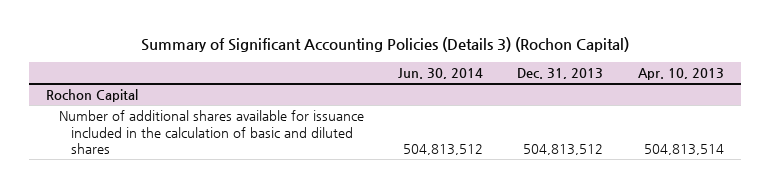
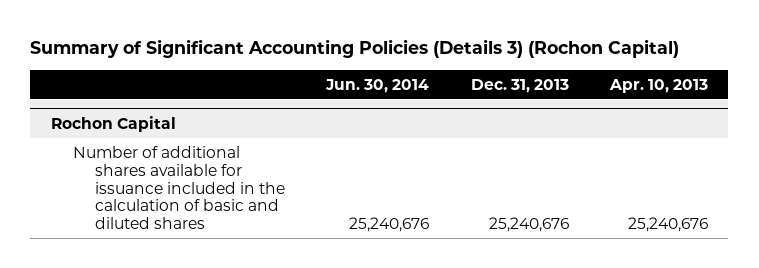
@ Rochon Capital
- Number of additional shares available for issuance included in the calculation of basic and diluted shares | 504,813,512 | 504,813,512 | 504,813,514
+ Number of additional shares available for issuance included in the calculation of basic and diluted shares | 25,240,676 | 25,240,676 | 25,240,676

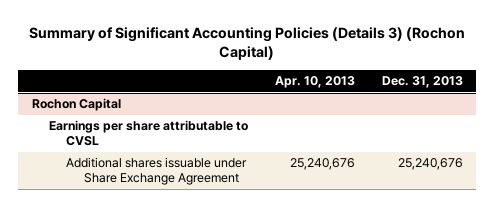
- | Jun. 30, 2014 | Dec. 31, 2013 | Apr. 10, 2013
+ | Apr. 10, 2013 | Dec. 31, 2013
@ Rochon Capital
- Number of additional shares available for issuance included in the calculation of basic and diluted shares | 25,240,676 | 25,240,676 | 25,240,676
+ Earnings per share attributable to CVSL
+ Additional shares issuable under Share Exchange Agreement | 25,240,676 | 25,240,676

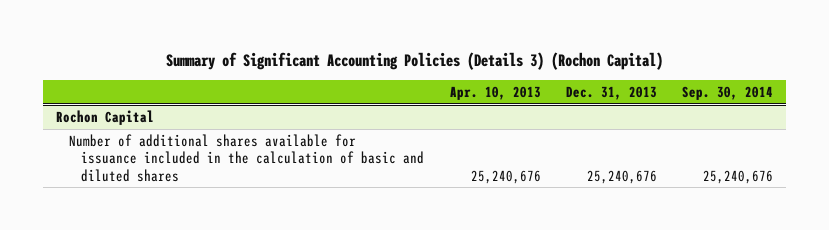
- | Apr. 10, 2013 | Dec. 31, 2013
+ | Apr. 10, 2013 | Dec. 31, 2013 | Sep. 30, 2014
@ Rochon Capital
- Earnings per share attributable to CVSL
- Additional shares issuable under Share Exchange Agreement | 25,240,676 | 25,240,676
+ Number of additional shares available for issuance included in the calculation of basic and diluted shares | 25,240,676 | 25,240,676 | 25,240,676

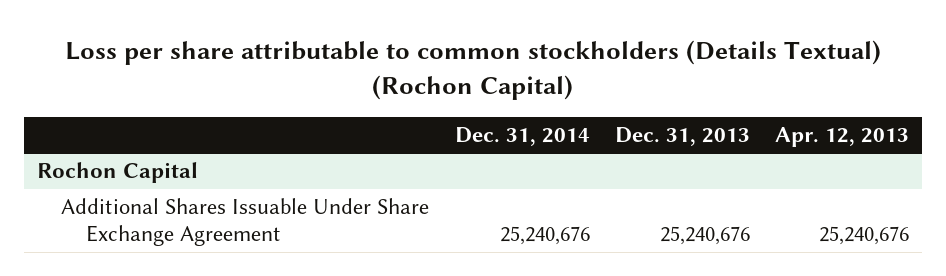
- Summary of Significant Accounting Policies (Details 3) (Rochon Capital)
+ Loss per share attributable to common stockholders (Details Textual) (Rochon Capital)
- | Apr. 10, 2013 | Dec. 31, 2013 | Sep. 30, 2014
+ | Dec. 31, 2014 | Dec. 31, 2013 | Apr. 12, 2013
@ Rochon Capital
- Number of additional shares available for issuance included in the calculation of basic and diluted shares | 25,240,676 | 25,240,676 | 25,240,676
+ Additional Shares Issuable Under Share Exchange Agreement | 25,240,676 | 25,240,676 | 25,240,676

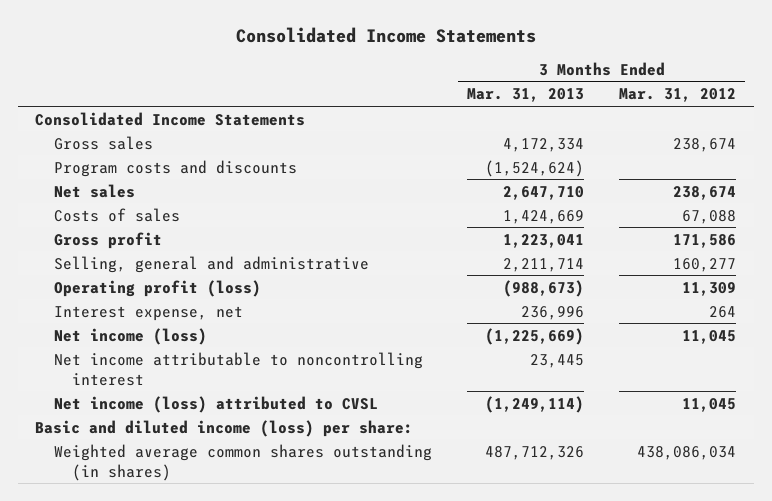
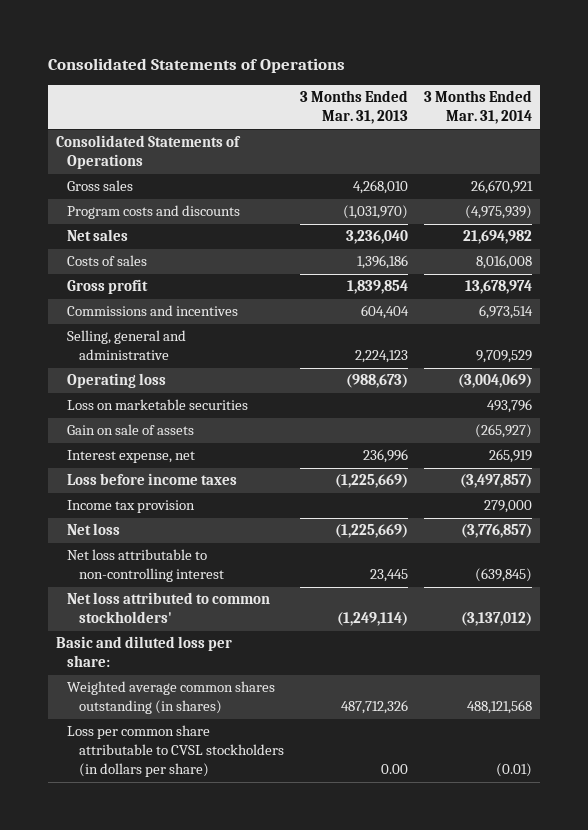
- Consolidated Income Statements
+ Consolidated Statements of Operations
- | 3 Months Ended Mar. 31, 2013 | 3 Months Ended Mar. 31, 2012
+ | 3 Months Ended Mar. 31, 2013 | 3 Months Ended Mar. 31, 2014
- Consolidated Income Statements
- Gross sales | 4,172,334 | 238,674
- Program costs and discounts | (1,524,624) |
- Net sales | 2,647,710 | 238,674
- Costs of sales | 1,424,669 | 67,088
- Gross profit | 1,223,041 | 171,586
- Selling, general and administrative | 2,211,714 | 160,277
- Operating profit (loss) | (988,673) | 11,309
+ Consolidated Statements of Operations
+ Gross sales | 4,268,010 | 26,670,921
+ Program costs and discounts | (1,031,970) | (4,975,939)
+ Net sales | 3,236,040 | 21,694,982
+ Costs of sales | 1,396,186 | 8,016,008
+ Gross profit | 1,839,854 | 13,678,974
+ Commissions and incentives | 604,404 | 6,973,514
+ Selling, general and administrative | 2,224,123 | 9,709,529
+ Operating loss | (988,673) | (3,004,069)
+ Loss on marketable securities | | 493,796
+ Gain on sale of assets | | (265,927)
- Net income (loss) | (1,225,669) | 11,045
- Net income attributable to noncontrolling interest | 23,445 |
- Net income (loss) attributed to CVSL | (1,249,114) | 11,045
- Basic and diluted income (loss) per share:
+ Loss before income taxes | (1,225,669) | (3,497,857)
+ Income tax provision | | 279,000
+ Net loss | (1,225,669) | (3,776,857)
+ Net loss attributable to non-controlling interest | 23,445 | (639,845)
+ Net loss attributed to common stockholders' | (1,249,114) | (3,137,012)
+ Basic and diluted loss per share:
+ Loss per common share attributable to CVSL stockholders (in dollars per share) | 0.00 | (0.01)

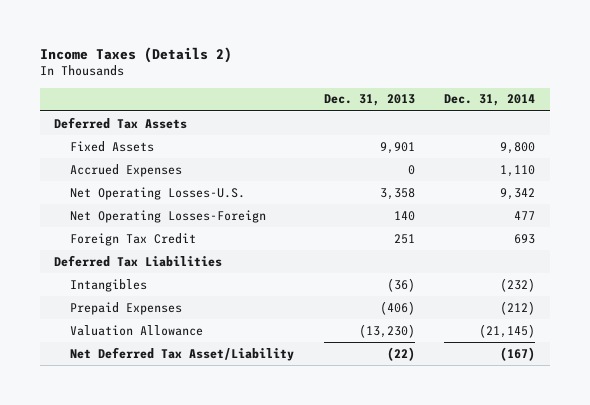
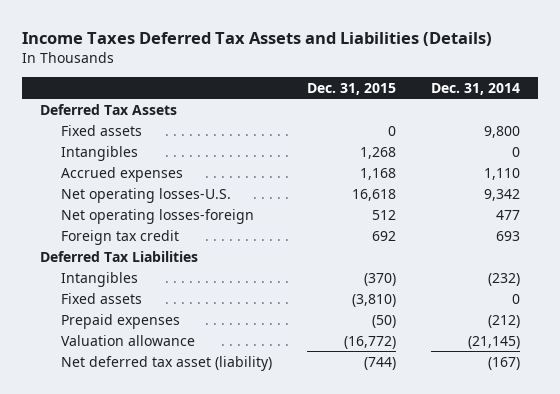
- Income Taxes (Details 2)
+ Income Taxes Deferred Tax Assets and Liabilities (Details)
- | Dec. 31, 2013 | Dec. 31, 2014
+ | Dec. 31, 2015 | Dec. 31, 2014
- Fixed Assets | 9,901 | 9,800
- Accrued Expenses | 0 | 1,110
- Net Operating Losses-U.S. | 3,358 | 9,342
- Net Operating Losses-Foreign | 140 | 477
- Foreign Tax Credit | 251 | 693
+ Fixed assets | 0 | 9,800
+ Intangibles | 1,268 | 0
+ Accrued expenses | 1,168 | 1,110
+ Net operating losses-U.S. | 16,618 | 9,342
+ Net operating losses-foreign | 512 | 477
+ Foreign tax credit | 692 | 693
- Prepaid Expenses | (406) | (212)
- Valuation Allowance | (13,230) | (21,145)
- Net Deferred Tax Asset/Liability | (22) | (167)
+ Fixed assets | (3,810) | 0
+ Prepaid expenses | (50) | (212)
+ Valuation allowance | (16,772) | (21,145)
+ Net deferred tax asset (liability) | (744) | (167)

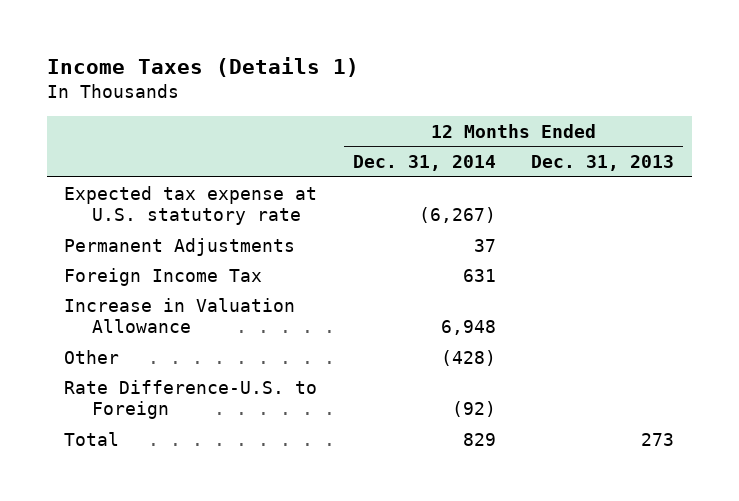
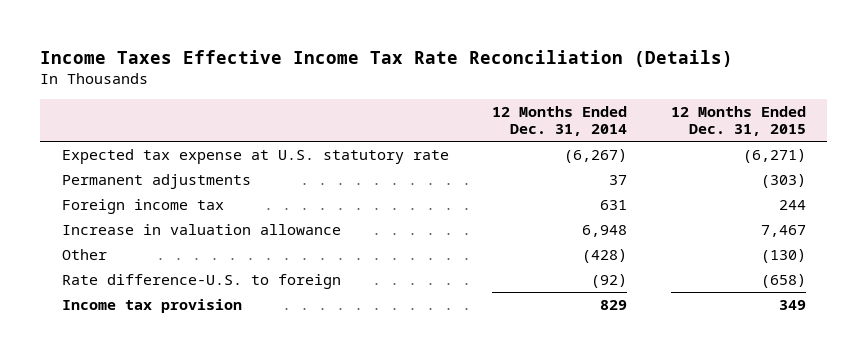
- Income Taxes (Details 1)
+ Income Taxes Effective Income Tax Rate Reconciliation (Details)
- | 12 Months Ended Dec. 31, 2014 | 12 Months Ended Dec. 31, 2013
+ | 12 Months Ended Dec. 31, 2014 | 12 Months Ended Dec. 31, 2015
- Permanent Adjustments | 37 |
- Foreign Income Tax | 631 |
- Increase in Valuation Allowance | 6,948 |
+ Permanent adjustments | 37 | (303)
+ Foreign income tax | 631 | 244
+ Increase in valuation allowance | 6,948 | 7,467
- Rate Difference-U.S. to Foreign | (92) |
- Total | 829 | 273
+ Rate difference-U.S. to foreign | (92) | (658)
+ Income tax provision | 829 | 349

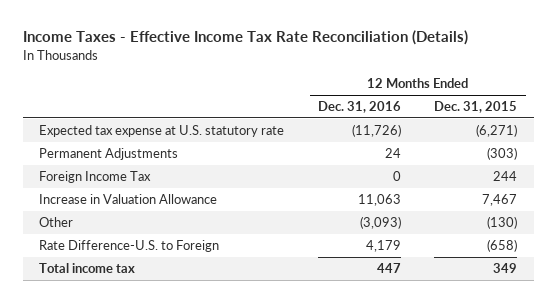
- Income Taxes Effective Income Tax Rate Reconciliation (Details)
+ Income Taxes - Effective Income Tax Rate Reconciliation (Details)
- | 12 Months Ended Dec. 31, 2014 | 12 Months Ended Dec. 31, 2015
+ | 12 Months Ended Dec. 31, 2016 | 12 Months Ended Dec. 31, 2015
- Permanent adjustments | 37 | (303)
- Foreign income tax | 631 | 244
- Increase in valuation allowance | 6,948 | 7,467
+ Permanent Adjustments | 24 | (303)
+ Foreign Income Tax | 0 | 244
+ Increase in Valuation Allowance | 11,063 | 7,467
- Rate difference-U.S. to foreign | (92) | (658)
- Income tax provision | 829 | 349
+ Rate Difference-U.S. to Foreign | 4,179 | (658)
+ Total income tax | 447 | 349

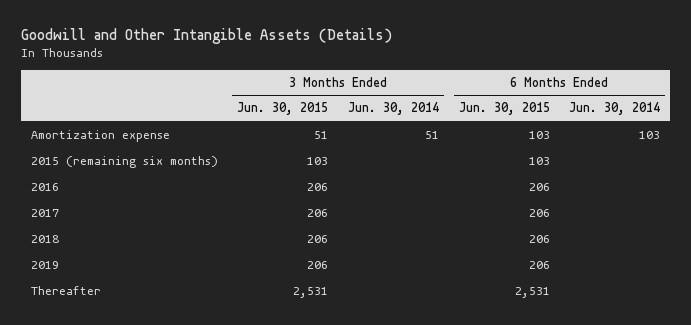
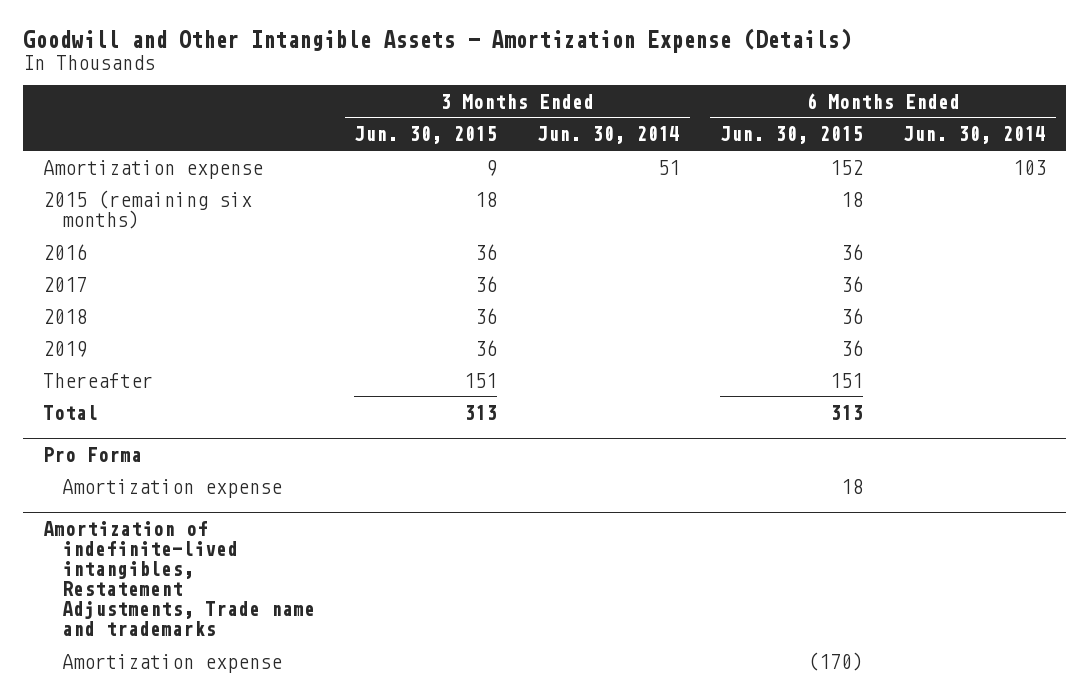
- Goodwill and Other Intangible Assets (Details)
+ Goodwill and Other Intangible Assets - Amortization Expense (Details)
- Amortization expense | 51 | 51 | 103 | 103
- 2015 (remaining six months) | 103 | | 103 |
- 2016 | 206 | | 206 |
- 2017 | 206 | | 206 |
- 2018 | 206 | | 206 |
- 2019 | 206 | | 206 |
- Thereafter | 2,531 | | 2,531 |
+ Amortization expense | 9 | 51 | 152 | 103
+ 2015 (remaining six months) | 18 | | 18 |
+ 2016 | 36 | | 36 |
+ 2017 | 36 | | 36 |
+ 2018 | 36 | | 36 |
+ 2019 | 36 | | 36 |
+ Thereafter | 151 | | 151 |
+ Total | 313 | | 313 |
+ Pro Forma
+ Amortization expense | | | 18 |
+ Amortization of indefinite-lived intangibles, Restatement Adjustments, Trade name and trademarks
+ Amortization expense | | | (170) |

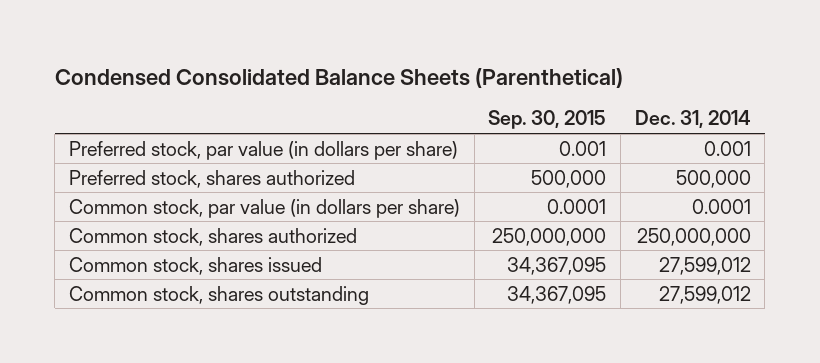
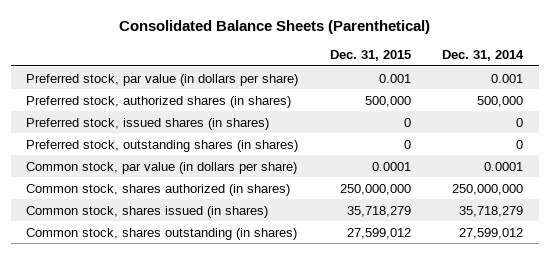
- Condensed Consolidated Balance Sheets (Parenthetical)
+ Consolidated Balance Sheets (Parenthetical)
- | Sep. 30, 2015 | Dec. 31, 2014
+ | Dec. 31, 2015 | Dec. 31, 2014
- Preferred stock, shares authorized | 500,000 | 500,000
+ Preferred stock, authorized shares (in shares) | 500,000 | 500,000
+ Preferred stock, issued shares (in shares) | 0 | 0
+ Preferred stock, outstanding shares (in shares) | 0 | 0
- Common stock, shares authorized | 250,000,000 | 250,000,000
- Common stock, shares issued | 34,367,095 | 27,599,012
- Common stock, shares outstanding | 34,367,095 | 27,599,012
+ Common stock, shares authorized (in shares) | 250,000,000 | 250,000,000
+ Common stock, shares issued (in shares) | 35,718,279 | 35,718,279
+ Common stock, shares outstanding (in shares) | 27,599,012 | 27,599,012

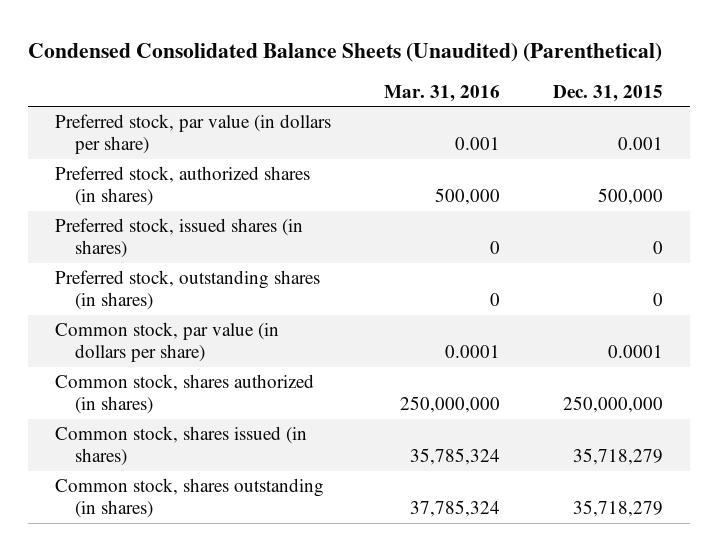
- Consolidated Balance Sheets (Parenthetical)
+ Condensed Consolidated Balance Sheets (Unaudited) (Parenthetical)
- | Dec. 31, 2015 | Dec. 31, 2014
+ | Mar. 31, 2016 | Dec. 31, 2015
- Common stock, shares outstanding (in shares) | 27,599,012 | 27,599,012
+ Common stock, shares outstanding (in shares) | 37,785,324 | 35,718,279

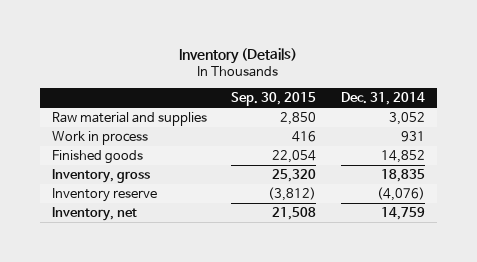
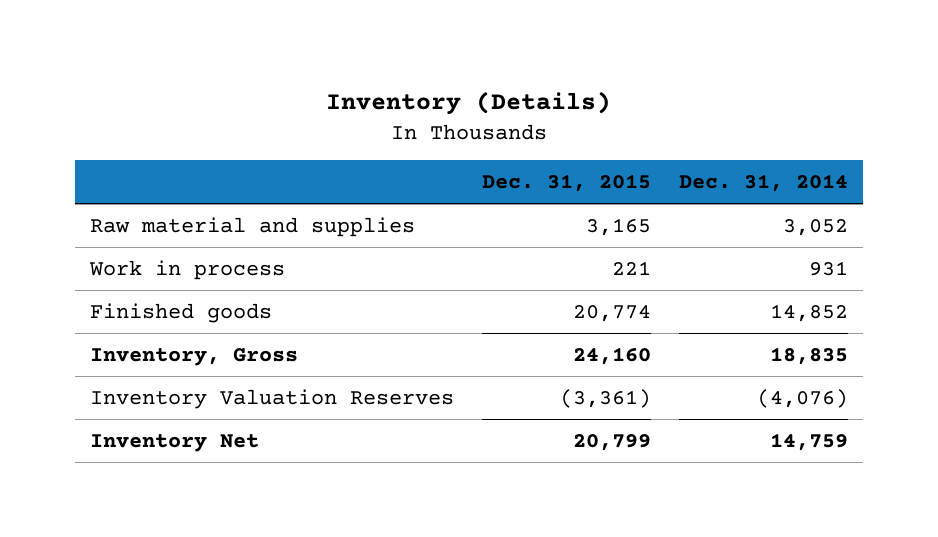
- | Sep. 30, 2015 | Dec. 31, 2014
+ | Dec. 31, 2015 | Dec. 31, 2014
- Inventory, gross | 25,320 | 18,835
- Inventory reserve | (3,812) | (4,076)
- Inventory, net | 21,508 | 14,759
+ Inventory, Gross | 24,160 | 18,835
+ Inventory Valuation Reserves | (3,361) | (4,076)
+ Inventory Net | 20,799 | 14,759

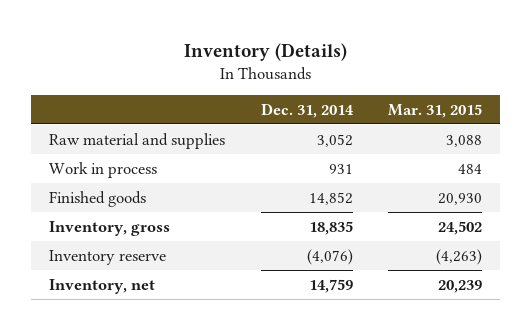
- | Dec. 31, 2015 | Dec. 31, 2014
+ | Dec. 31, 2014 | Mar. 31, 2015
- Inventory, Gross | 24,160 | 18,835
- Inventory Valuation Reserves | (3,361) | (4,076)
- Inventory Net | 20,799 | 14,759
+ Inventory, gross | 18,835 | 24,502
+ Inventory reserve | (4,076) | (4,263)
+ Inventory, net | 14,759 | 20,239

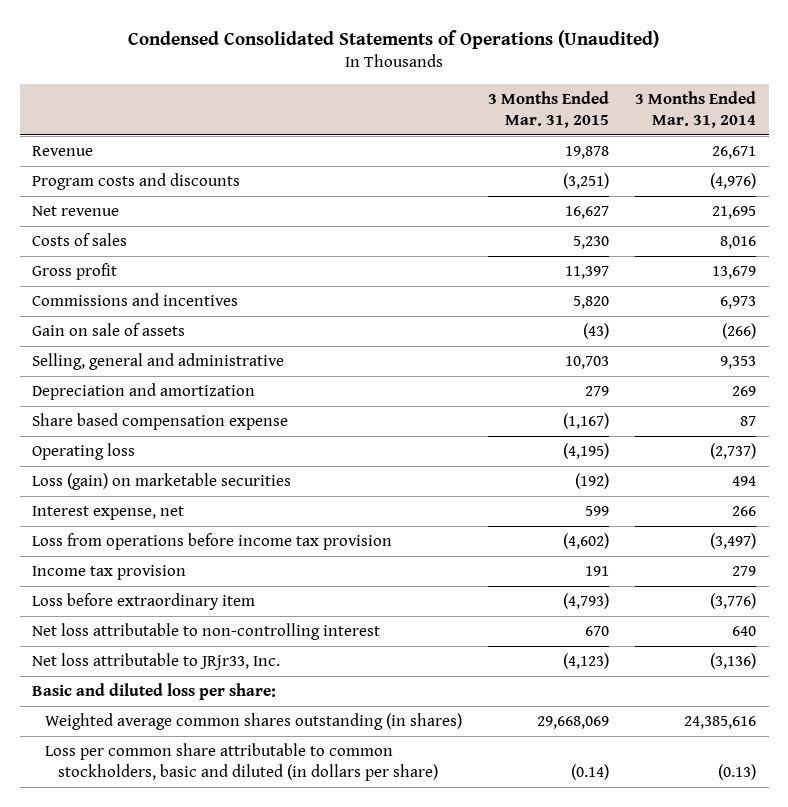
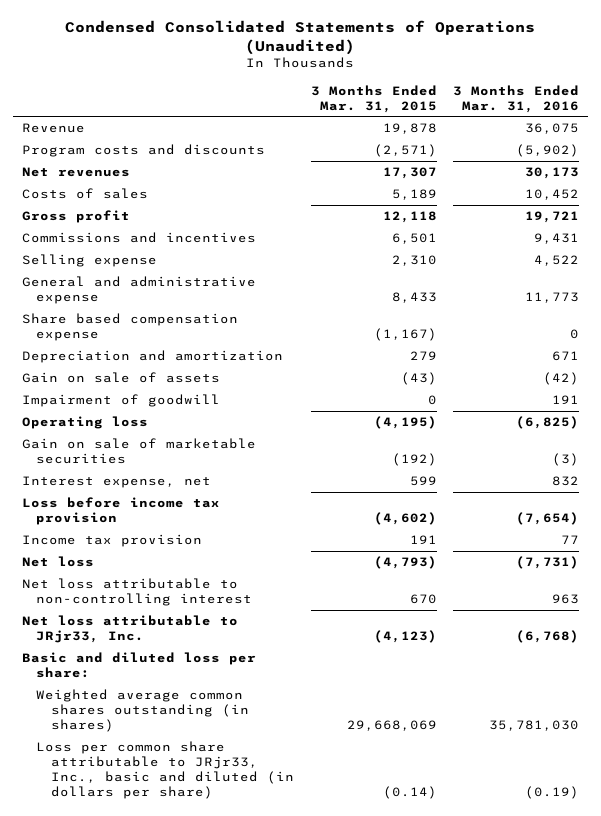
- | 3 Months Ended Mar. 31, 2015 | 3 Months Ended Mar. 31, 2014
+ | 3 Months Ended Mar. 31, 2015 | 3 Months Ended Mar. 31, 2016
- Program costs and discounts | (3,251) | (4,976)
- Net revenue | 16,627 | 21,695
- Costs of sales | 5,230 | 8,016
- Gross profit | 11,397 | 13,679
- Commissions and incentives | 5,820 | 6,973
- Selling, general and administrative | 10,703 | 9,353
+ Program costs and discounts | (2,571) | (5,902)
+ Net revenues | 17,307 | 30,173
+ Costs of sales | 5,189 | 10,452
+ Gross profit | 12,118 | 19,721
+ Commissions and incentives | 6,501 | 9,431
+ Selling expense | 2,310 | 4,522
+ General and administrative expense | 8,433 | 11,773
moved down: Depreciation and amortization | 279 | 671
moved down: Gain on sale of assets | (43) | (42)
+ Impairment of goodwill | 0 | 191
- Loss (gain) on marketable securities | (192) | 494
+ Gain on sale of marketable securities | (192) | (3)
- Loss from operations before income tax provision | (4,602) | (3,497)
+ Loss before income tax provision | (4,602) | (7,654)
- Loss before extraordinary item | (4,793) | (3,776)
+ Net loss | (4,793) | (7,731)
- Loss per common share attributable to common stockholders, basic and diluted (in dollars per share) | (0.14) | (0.13)
+ Loss per common share attributable to JRjr33, Inc., basic and diluted (in dollars per share) | (0.14) | (0.19)

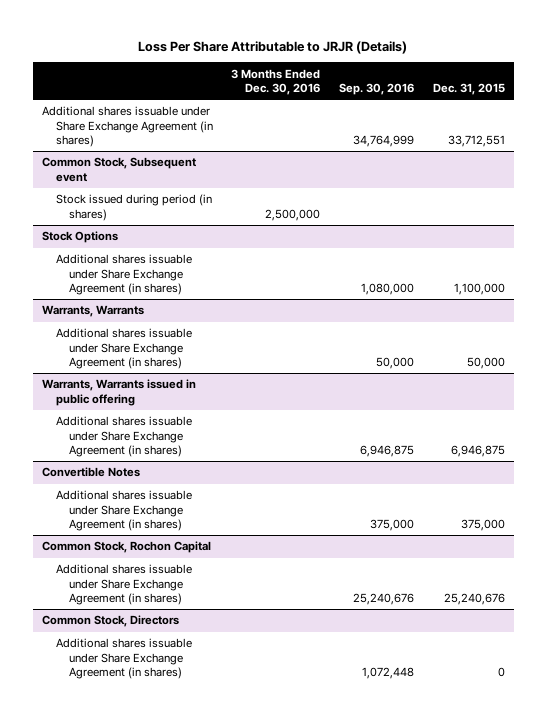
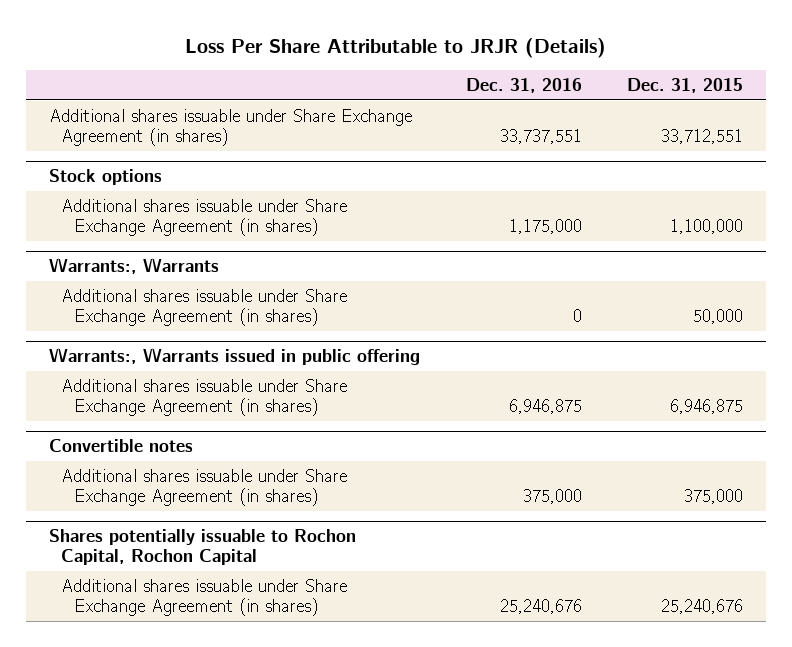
- | 3 Months Ended Dec. 30, 2016 | Sep. 30, 2016 | Dec. 31, 2015
+ | Dec. 31, 2016 | Dec. 31, 2015
- Common Stock, Subsequent event
- Stock issued during period (in shares) | 2,500,000 | |
- Stock Options
+ Stock options
- Warrants, Warrants
+ Warrants:, Warrants
- Warrants, Warrants issued in public offering
+ Warrants:, Warrants issued in public offering
- Convertible Notes
+ Convertible notes
- Common Stock, Rochon Capital
+ Shares potentially issuable to Rochon Capital, Rochon Capital
- Common Stock, Directors
- Additional shares issuable under Share Exchange Agreement (in shares) | | 1,072,448 | 0

